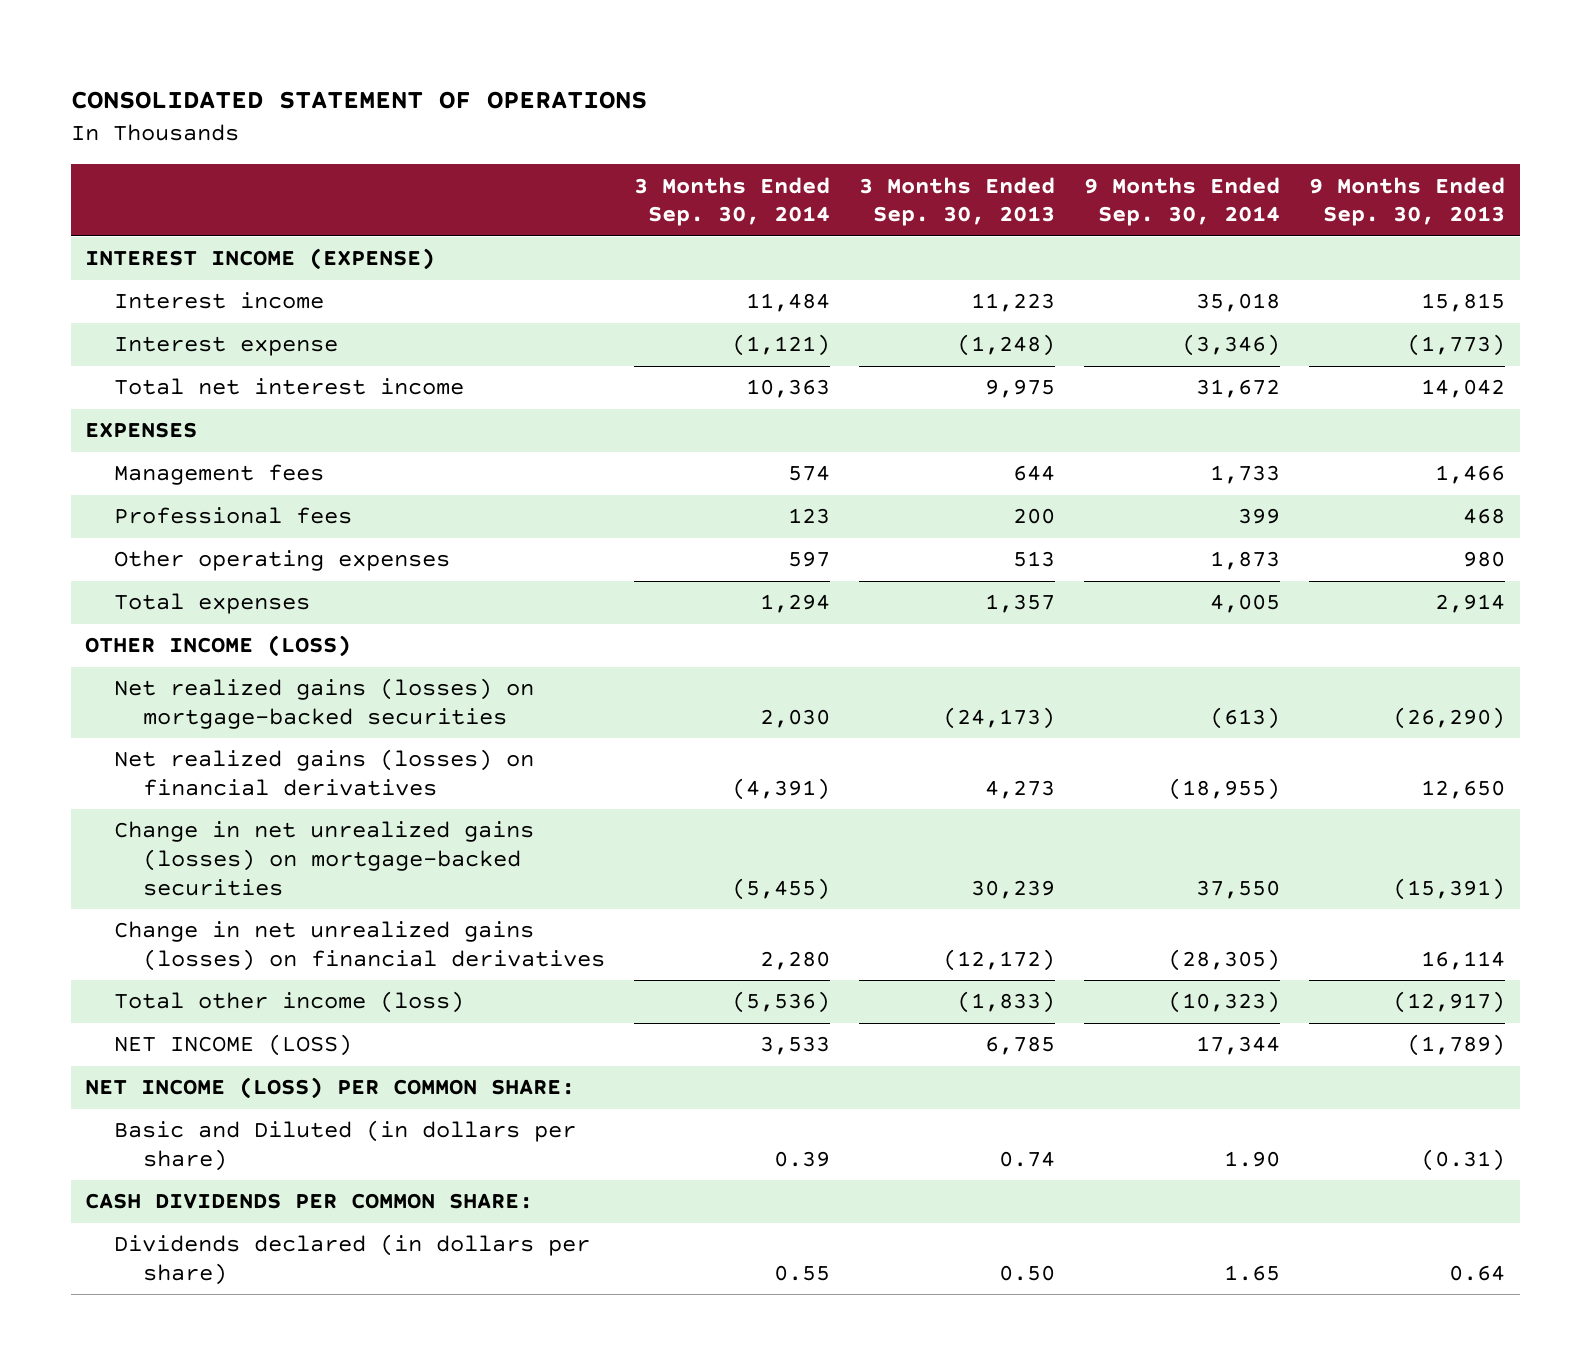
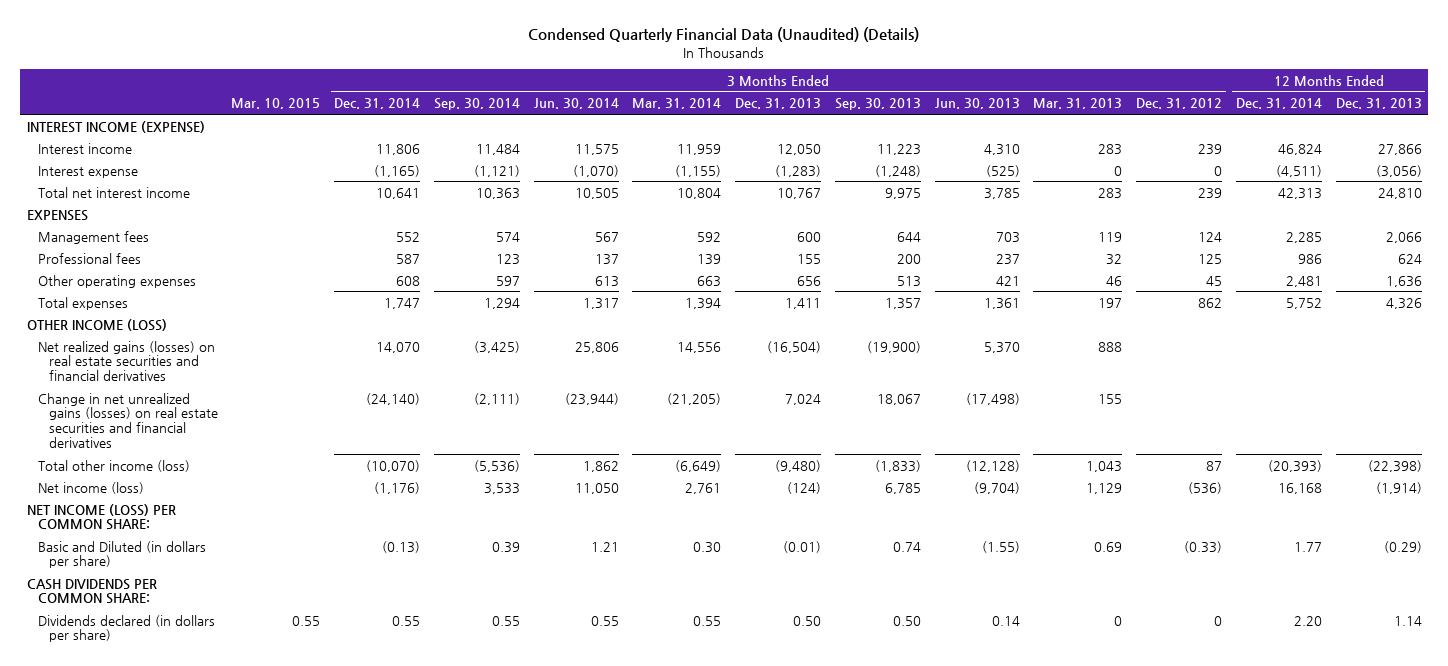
- CONSOLIDATED STATEMENT OF OPERATIONS
+ Condensed Quarterly Financial Data (Unaudited) (Details)
- | 3 Months Ended Sep. 30, 2014 | 3 Months Ended Sep. 30, 2013 | 9 Months Ended Sep. 30, 2014 | 9 Months Ended Sep. 30, 2013
+ | Mar. 10, 2015 | 3 Months Ended Dec. 31, 2014 | 3 Months Ended Sep. 30, 2014 | 3 Months Ended Jun. 30, 2014 | 3 Months Ended Mar. 31, 2014 | 3 Months Ended Dec. 31, 2013 | 3 Months Ended Sep. 30, 2013 | 3 Months Ended Jun. 30, 2013 | 3 Months Ended Mar. 31, 2013 | 3 Months Ended Dec. 31, 2012 | 12 Months Ended Dec. 31, 2014 | 12 Months Ended Dec. 31, 2013
- Net realized gains (losses) on mortgage-backed securities | 2,030 | (24,173) | (613) | (26,290)
- Net realized gains (losses) on financial derivatives | (4,391) | 4,273 | (18,955) | 12,650
- Change in net unrealized gains (losses) on mortgage-backed securities | (5,455) | 30,239 | 37,550 | (15,391)
- Change in net unrealized gains (losses) on financial derivatives | 2,280 | (12,172) | (28,305) | 16,114
+ Net realized gains (losses) on real estate securities and financial derivatives | | 14,070 | (3,425) | 25,806 | 14,556 | (16,504) | (19,900) | 5,370 | 888 | | |
+ Change in net unrealized gains (losses) on real estate securities and financial derivatives | | (24,140) | (2,111) | (23,944) | (21,205) | 7,024 | 18,067 | (17,498) | 155 | | |
- NET INCOME (LOSS) | 3,533 | 6,785 | 17,344 | (1,789)
+ Net income (loss) | | (1,176) | 3,533 | 11,050 | 2,761 | (124) | 6,785 | (9,704) | 1,129 | (536) | 16,168 | (1,914)

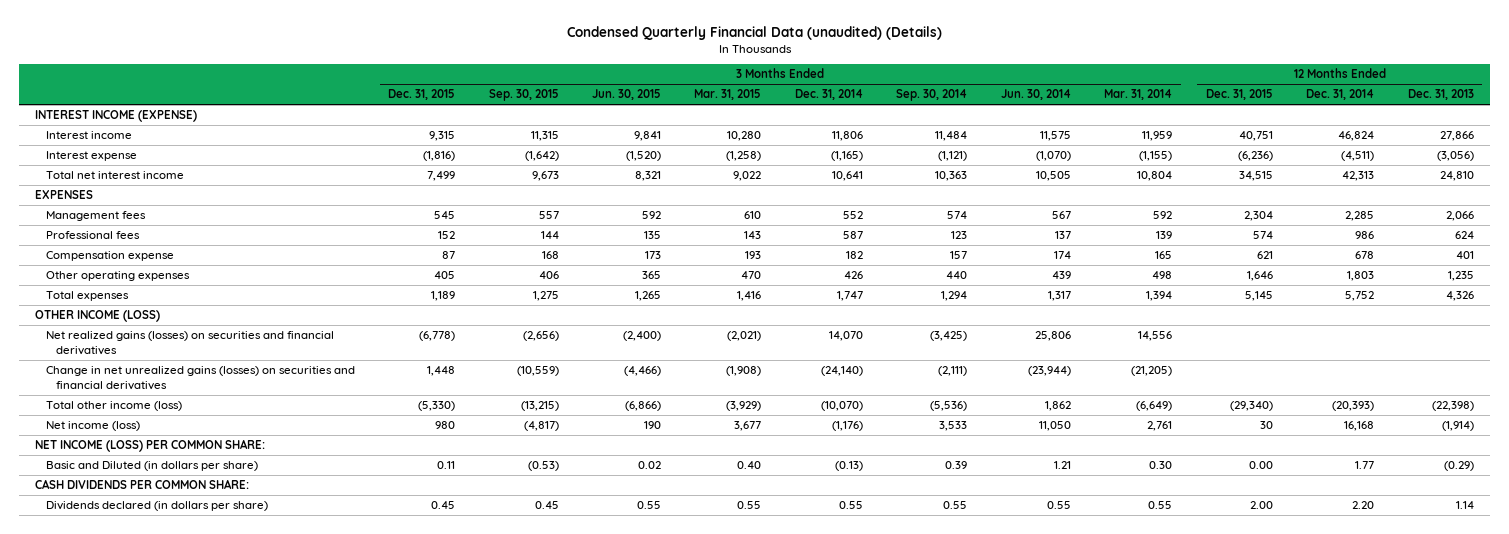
- Condensed Quarterly Financial Data (Unaudited) (Details)
+ Condensed Quarterly Financial Data (unaudited) (Details)
- | Mar. 10, 2015 | 3 Months Ended Dec. 31, 2014 | 3 Months Ended Sep. 30, 2014 | 3 Months Ended Jun. 30, 2014 | 3 Months Ended Mar. 31, 2014 | 3 Months Ended Dec. 31, 2013 | 3 Months Ended Sep. 30, 2013 | 3 Months Ended Jun. 30, 2013 | 3 Months Ended Mar. 31, 2013 | 3 Months Ended Dec. 31, 2012 | 12 Months Ended Dec. 31, 2014 | 12 Months Ended Dec. 31, 2013
+ | 3 Months Ended Dec. 31, 2015 | 3 Months Ended Sep. 30, 2015 | 3 Months Ended Jun. 30, 2015 | 3 Months Ended Mar. 31, 2015 | 3 Months Ended Dec. 31, 2014 | 3 Months Ended Sep. 30, 2014 | 3 Months Ended Jun. 30, 2014 | 3 Months Ended Mar. 31, 2014 | 12 Months Ended Dec. 31, 2015 | 12 Months Ended Dec. 31, 2014 | 12 Months Ended Dec. 31, 2013
- Other operating expenses | | 608 | 597 | 613 | 663 | 656 | 513 | 421 | 46 | 45 | 2,481 | 1,636
+ Compensation expense | 87 | 168 | 173 | 193 | 182 | 157 | 174 | 165 | 621 | 678 | 401
+ Other operating expenses | 405 | 406 | 365 | 470 | 426 | 440 | 439 | 498 | 1,646 | 1,803 | 1,235
- Net realized gains (losses) on real estate securities and financial derivatives | | 14,070 | (3,425) | 25,806 | 14,556 | (16,504) | (19,900) | 5,370 | 888 | | |
- Change in net unrealized gains (losses) on real estate securities and financial derivatives | | (24,140) | (2,111) | (23,944) | (21,205) | 7,024 | 18,067 | (17,498) | 155 | | |
+ Net realized gains (losses) on securities and financial derivatives | (6,778) | (2,656) | (2,400) | (2,021) | 14,070 | (3,425) | 25,806 | 14,556 | | |
+ Change in net unrealized gains (losses) on securities and financial derivatives | 1,448 | (10,559) | (4,466) | (1,908) | (24,140) | (2,111) | (23,944) | (21,205) | | |

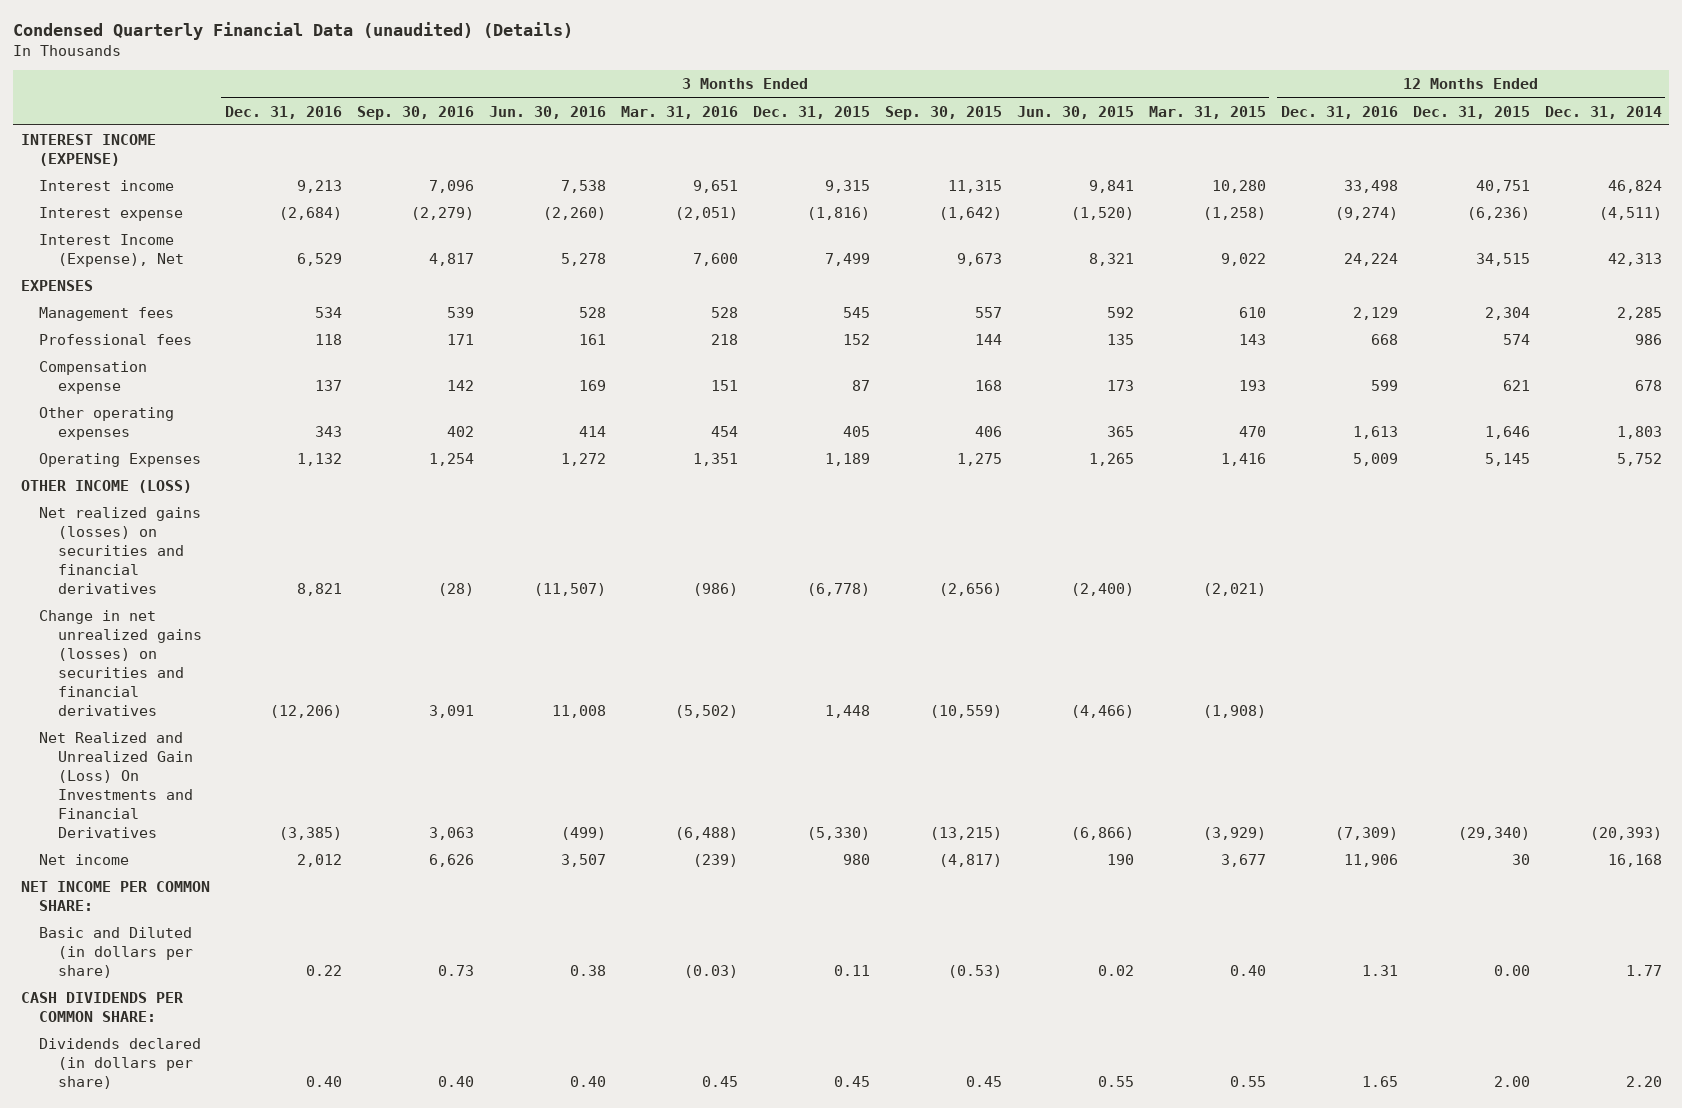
- | 3 Months Ended Dec. 31, 2015 | 3 Months Ended Sep. 30, 2015 | 3 Months Ended Jun. 30, 2015 | 3 Months Ended Mar. 31, 2015 | 3 Months Ended Dec. 31, 2014 | 3 Months Ended Sep. 30, 2014 | 3 Months Ended Jun. 30, 2014 | 3 Months Ended Mar. 31, 2014 | 12 Months Ended Dec. 31, 2015 | 12 Months Ended Dec. 31, 2014 | 12 Months Ended Dec. 31, 2013
+ | 3 Months Ended Dec. 31, 2016 | 3 Months Ended Sep. 30, 2016 | 3 Months Ended Jun. 30, 2016 | 3 Months Ended Mar. 31, 2016 | 3 Months Ended Dec. 31, 2015 | 3 Months Ended Sep. 30, 2015 | 3 Months Ended Jun. 30, 2015 | 3 Months Ended Mar. 31, 2015 | 12 Months Ended Dec. 31, 2016 | 12 Months Ended Dec. 31, 2015 | 12 Months Ended Dec. 31, 2014
- Total net interest income | 7,499 | 9,673 | 8,321 | 9,022 | 10,641 | 10,363 | 10,505 | 10,804 | 34,515 | 42,313 | 24,810
+ Interest Income (Expense), Net | 6,529 | 4,817 | 5,278 | 7,600 | 7,499 | 9,673 | 8,321 | 9,022 | 24,224 | 34,515 | 42,313
- Total expenses | 1,189 | 1,275 | 1,265 | 1,416 | 1,747 | 1,294 | 1,317 | 1,394 | 5,145 | 5,752 | 4,326
+ Operating Expenses | 1,132 | 1,254 | 1,272 | 1,351 | 1,189 | 1,275 | 1,265 | 1,416 | 5,009 | 5,145 | 5,752
- Total other income (loss) | (5,330) | (13,215) | (6,866) | (3,929) | (10,070) | (5,536) | 1,862 | (6,649) | (29,340) | (20,393) | (22,398)
- Net income (loss) | 980 | (4,817) | 190 | 3,677 | (1,176) | 3,533 | 11,050 | 2,761 | 30 | 16,168 | (1,914)
- NET INCOME (LOSS) PER COMMON SHARE:
+ Net Realized and Unrealized Gain (Loss) On Investments and Financial Derivatives | (3,385) | 3,063 | (499) | (6,488) | (5,330) | (13,215) | (6,866) | (3,929) | (7,309) | (29,340) | (20,393)
+ Net income | 2,012 | 6,626 | 3,507 | (239) | 980 | (4,817) | 190 | 3,677 | 11,906 | 30 | 16,168
+ NET INCOME PER COMMON SHARE:

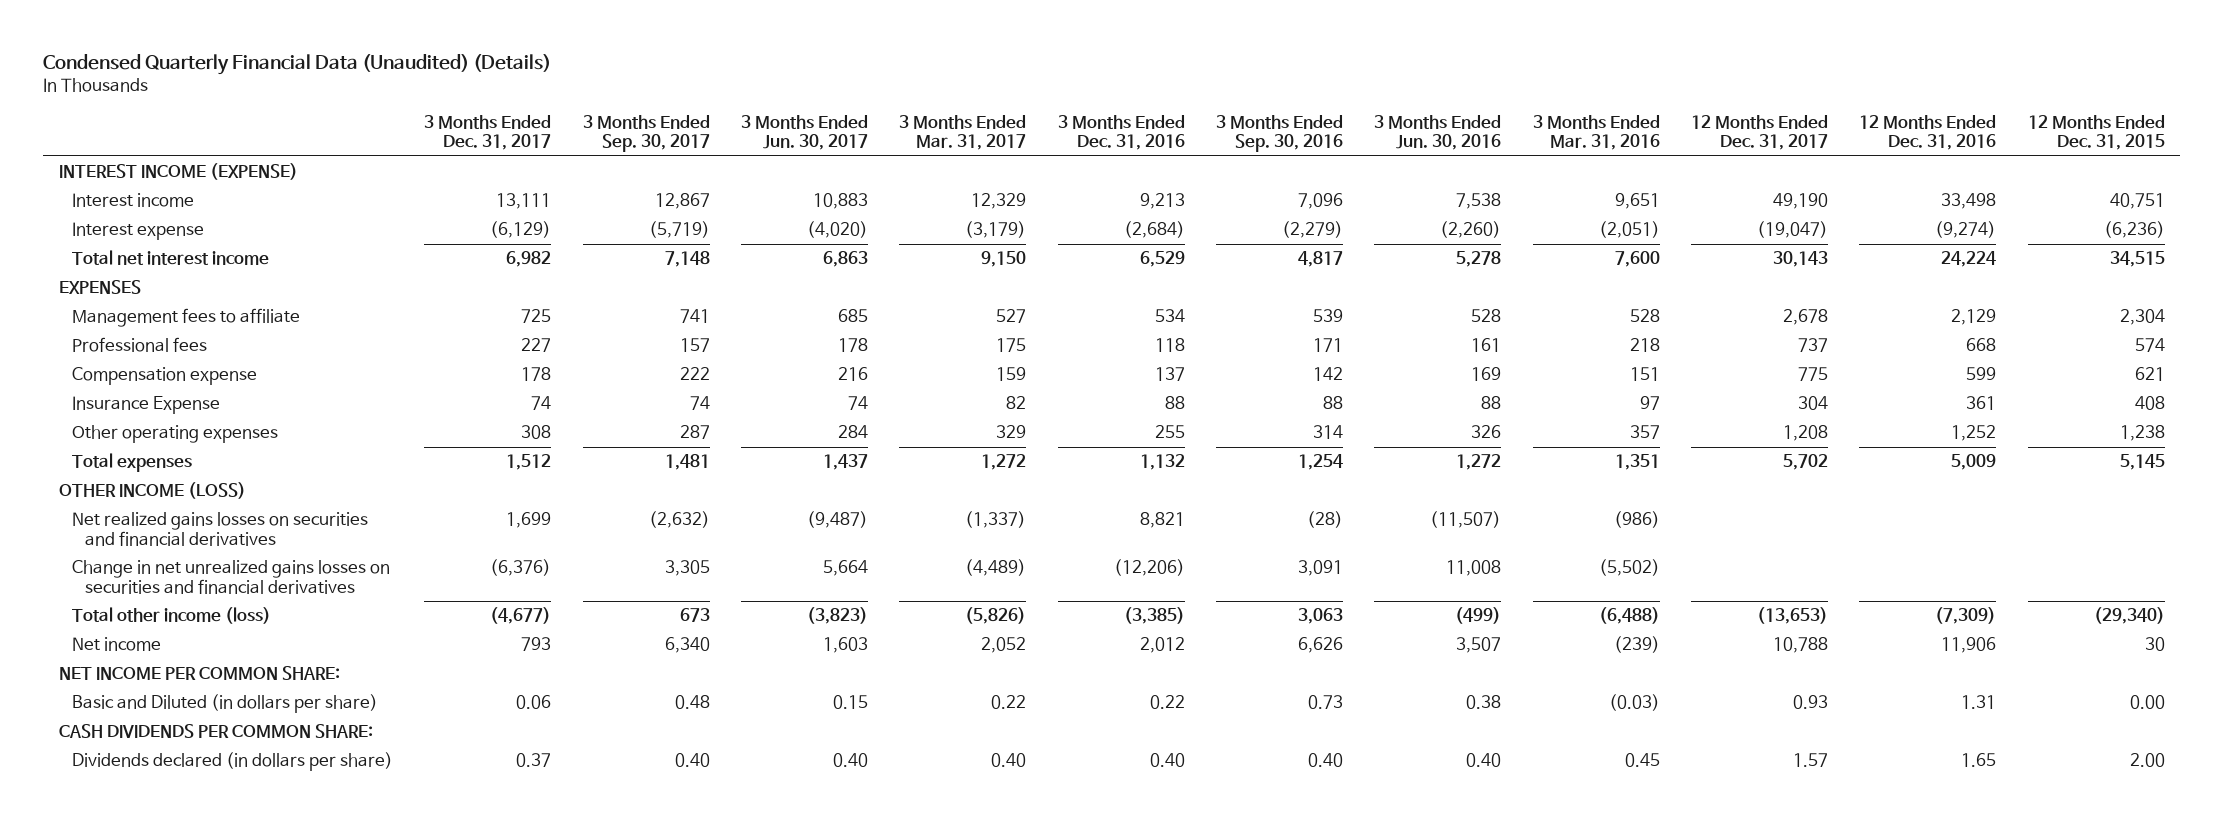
- Condensed Quarterly Financial Data (unaudited) (Details)
+ Condensed Quarterly Financial Data (Unaudited) (Details)
- | 3 Months Ended Dec. 31, 2016 | 3 Months Ended Sep. 30, 2016 | 3 Months Ended Jun. 30, 2016 | 3 Months Ended Mar. 31, 2016 | 3 Months Ended Dec. 31, 2015 | 3 Months Ended Sep. 30, 2015 | 3 Months Ended Jun. 30, 2015 | 3 Months Ended Mar. 31, 2015 | 12 Months Ended Dec. 31, 2016 | 12 Months Ended Dec. 31, 2015 | 12 Months Ended Dec. 31, 2014
+ | 3 Months Ended Dec. 31, 2017 | 3 Months Ended Sep. 30, 2017 | 3 Months Ended Jun. 30, 2017 | 3 Months Ended Mar. 31, 2017 | 3 Months Ended Dec. 31, 2016 | 3 Months Ended Sep. 30, 2016 | 3 Months Ended Jun. 30, 2016 | 3 Months Ended Mar. 31, 2016 | 12 Months Ended Dec. 31, 2017 | 12 Months Ended Dec. 31, 2016 | 12 Months Ended Dec. 31, 2015
- Interest Income (Expense), Net | 6,529 | 4,817 | 5,278 | 7,600 | 7,499 | 9,673 | 8,321 | 9,022 | 24,224 | 34,515 | 42,313
+ Total net interest income | 6,982 | 7,148 | 6,863 | 9,150 | 6,529 | 4,817 | 5,278 | 7,600 | 30,143 | 24,224 | 34,515
- Management fees | 534 | 539 | 528 | 528 | 545 | 557 | 592 | 610 | 2,129 | 2,304 | 2,285
+ Management fees to affiliate | 725 | 741 | 685 | 527 | 534 | 539 | 528 | 528 | 2,678 | 2,129 | 2,304
- Other operating expenses | 343 | 402 | 414 | 454 | 405 | 406 | 365 | 470 | 1,613 | 1,646 | 1,803
- Operating Expenses | 1,132 | 1,254 | 1,272 | 1,351 | 1,189 | 1,275 | 1,265 | 1,416 | 5,009 | 5,145 | 5,752
+ Insurance Expense | 74 | 74 | 74 | 82 | 88 | 88 | 88 | 97 | 304 | 361 | 408
+ Other operating expenses | 308 | 287 | 284 | 329 | 255 | 314 | 326 | 357 | 1,208 | 1,252 | 1,238
+ Total expenses | 1,512 | 1,481 | 1,437 | 1,272 | 1,132 | 1,254 | 1,272 | 1,351 | 5,702 | 5,009 | 5,145
- Net realized gains (losses) on securities and financial derivatives | 8,821 | (28) | (11,507) | (986) | (6,778) | (2,656) | (2,400) | (2,021) | | |
- Change in net unrealized gains (losses) on securities and financial derivatives | (12,206) | 3,091 | 11,008 | (5,502) | 1,448 | (10,559) | (4,466) | (1,908) | | |
- Net Realized and Unrealized Gain (Loss) On Investments and Financial Derivatives | (3,385) | 3,063 | (499) | (6,488) | (5,330) | (13,215) | (6,866) | (3,929) | (7,309) | (29,340) | (20,393)
+ Net realized gains losses on securities and financial derivatives | 1,699 | (2,632) | (9,487) | (1,337) | 8,821 | (28) | (11,507) | (986) | | |
+ Change in net unrealized gains losses on securities and financial derivatives | (6,376) | 3,305 | 5,664 | (4,489) | (12,206) | 3,091 | 11,008 | (5,502) | | |
+ Total other income (loss) | (4,677) | 673 | (3,823) | (5,826) | (3,385) | 3,063 | (499) | (6,488) | (13,653) | (7,309) | (29,340)

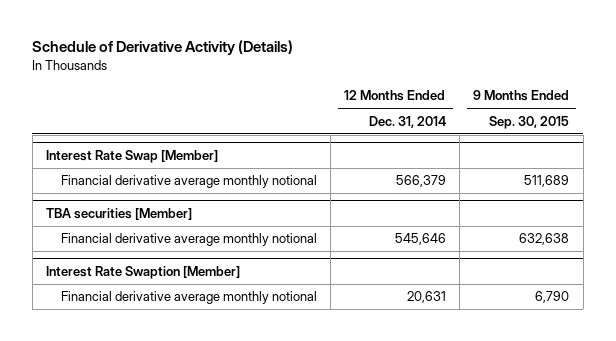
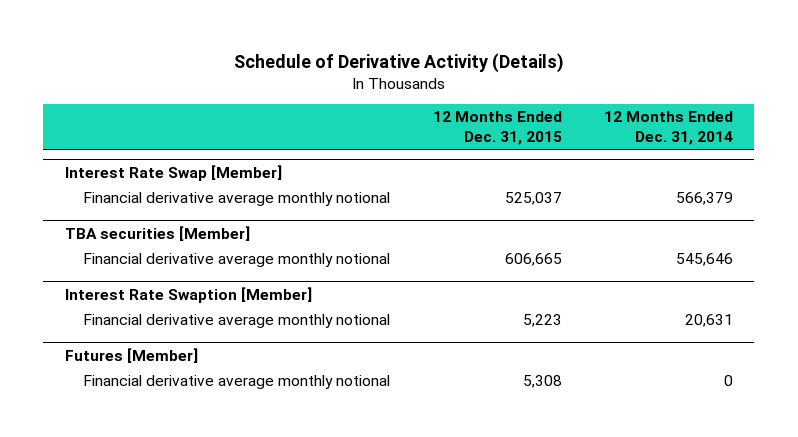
- | 12 Months Ended Dec. 31, 2014 | 9 Months Ended Sep. 30, 2015
+ | 12 Months Ended Dec. 31, 2015 | 12 Months Ended Dec. 31, 2014
+ Futures [Member]
+ Financial derivative average monthly notional | 5,308 | 0

